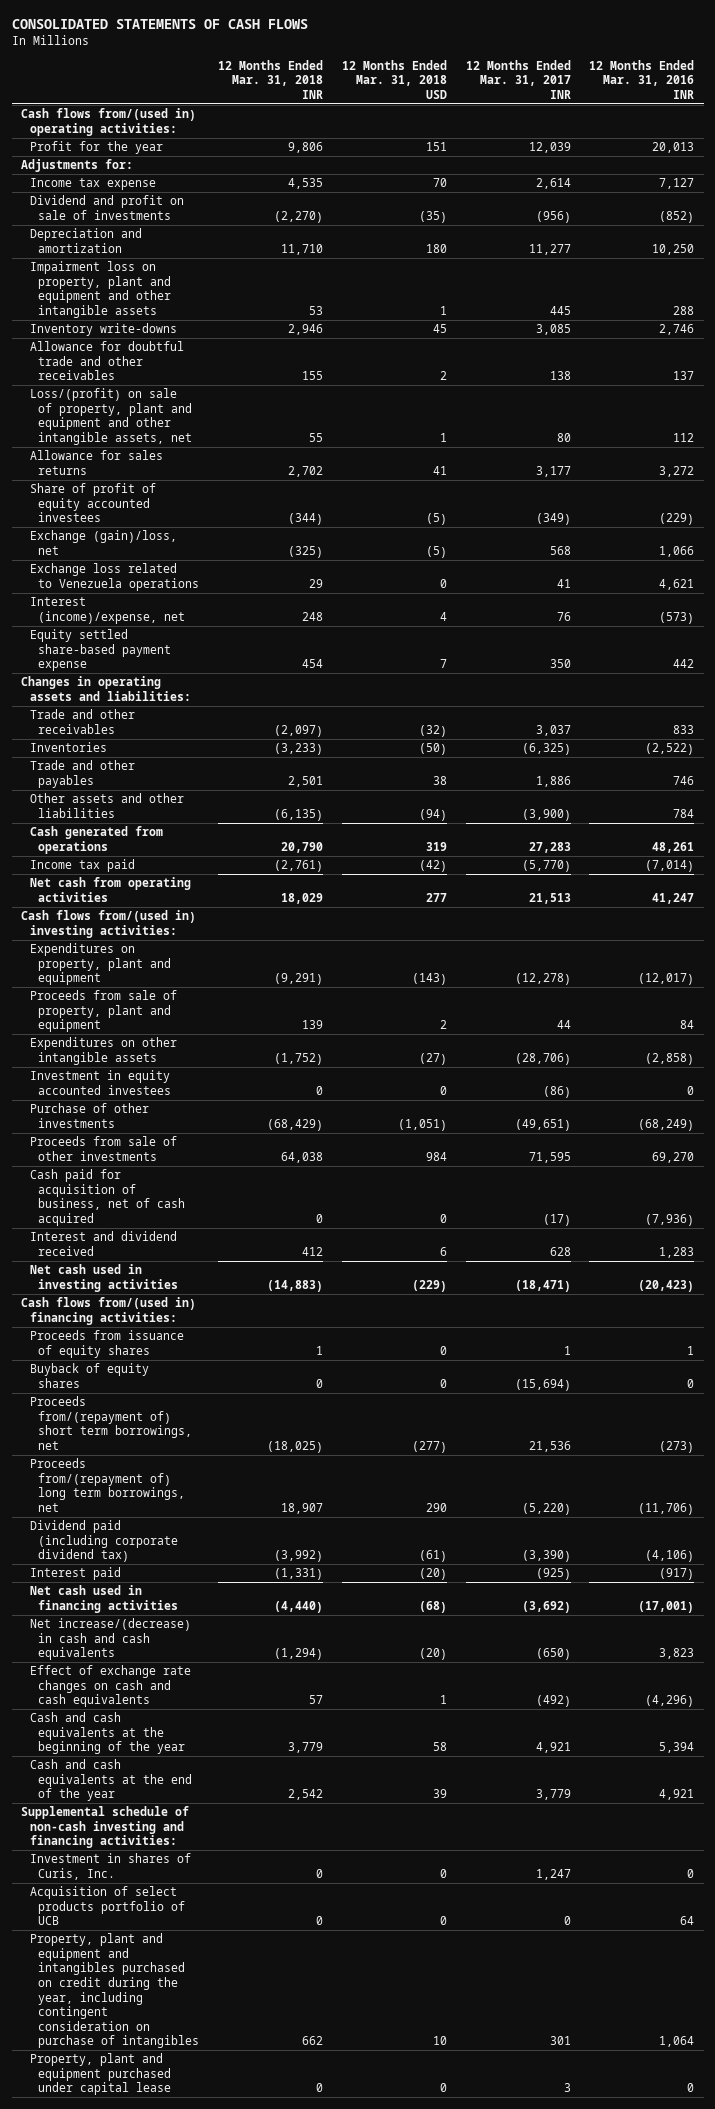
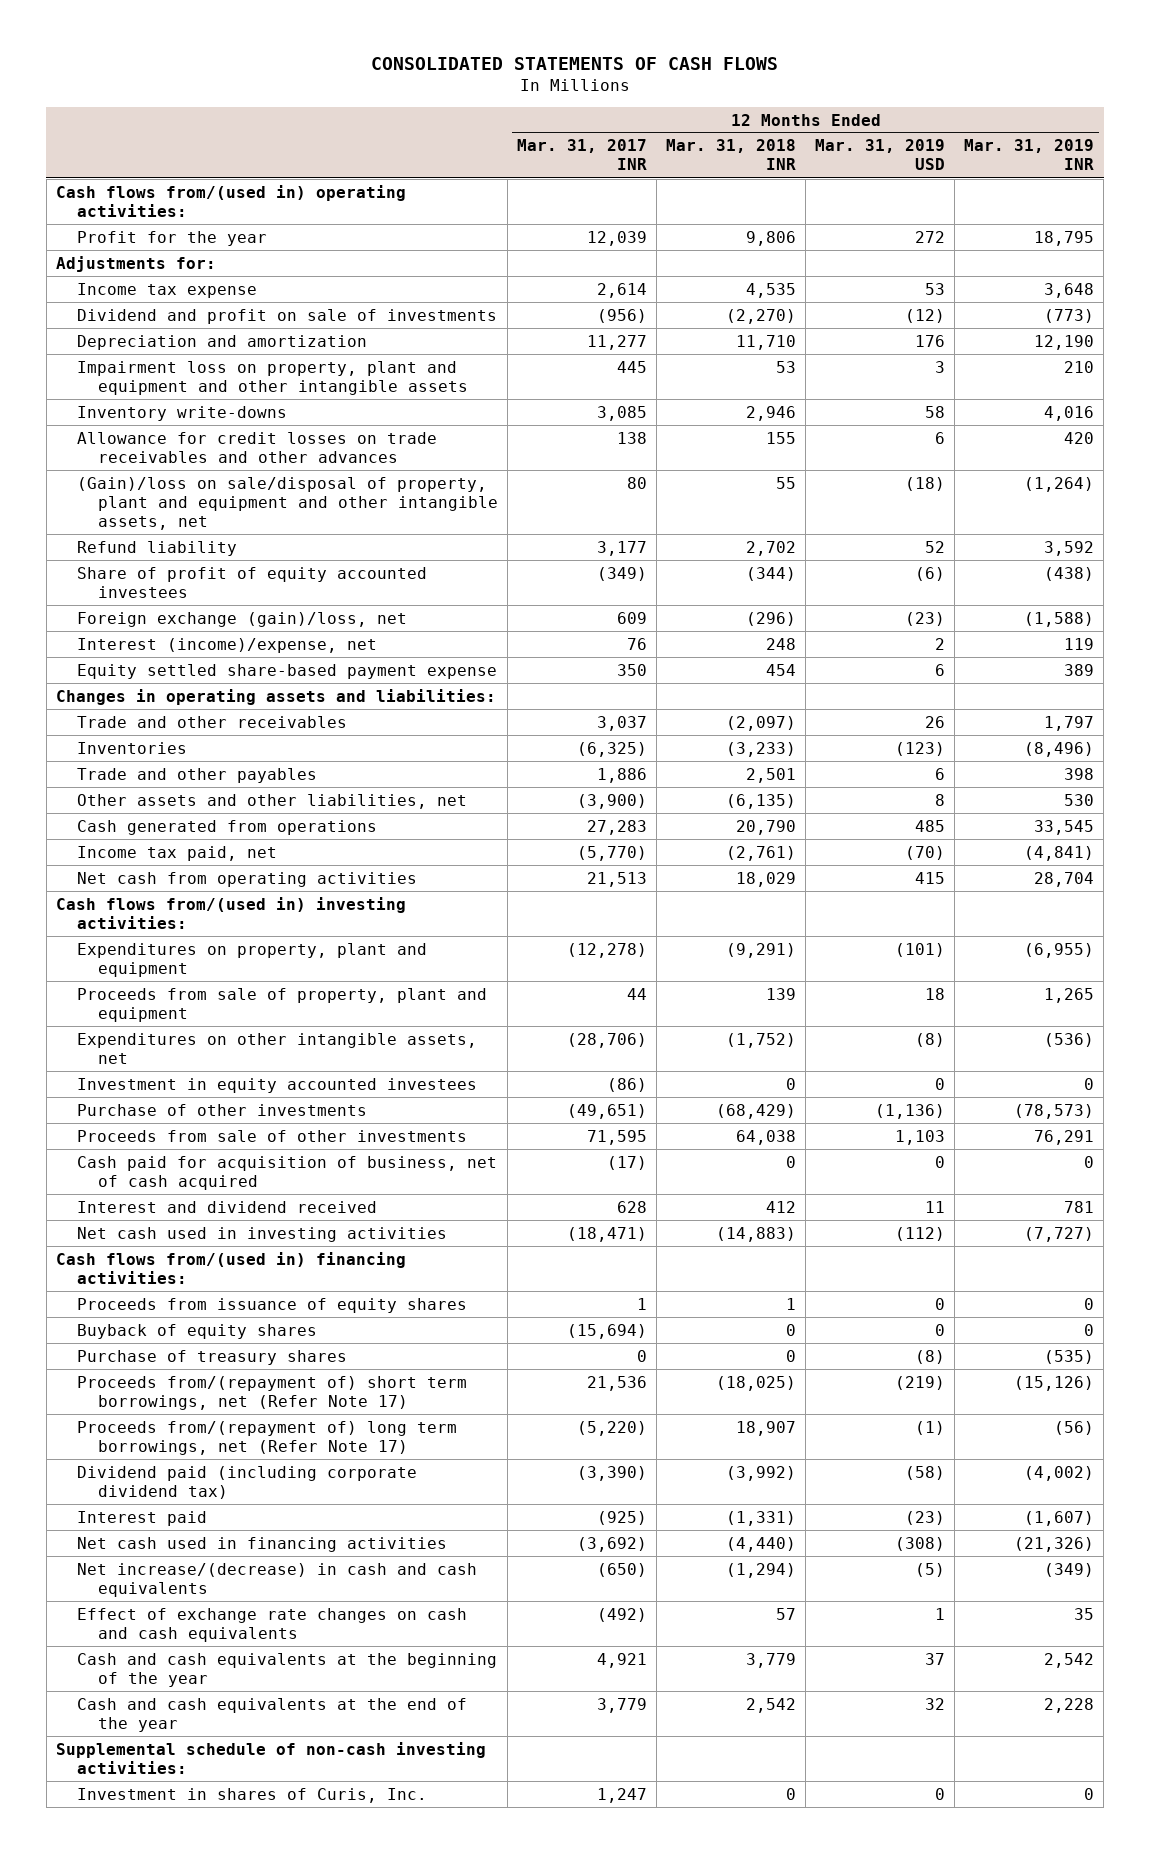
- | 12 Months Ended Mar. 31, 2018 INR | 12 Months Ended Mar. 31, 2018 USD | 12 Months Ended Mar. 31, 2017 INR | 12 Months Ended Mar. 31, 2016 INR
+ | 12 Months Ended Mar. 31, 2017 INR | 12 Months Ended Mar. 31, 2018 INR | 12 Months Ended Mar. 31, 2019 USD | 12 Months Ended Mar. 31, 2019 INR
- Allowance for doubtful trade and other receivables | 155 | 2 | 138 | 137
- Loss/(profit) on sale of property, plant and equipment and other intangible assets, net | 55 | 1 | 80 | 112
- Allowance for sales returns | 2,702 | 41 | 3,177 | 3,272
+ Allowance for credit losses on trade receivables and other advances | 138 | 155 | 6 | 420
+ (Gain)/loss on sale/disposal of property, plant and equipment and other intangible assets, net | 80 | 55 | (18) | (1,264)
+ Refund liability | 3,177 | 2,702 | 52 | 3,592
- Exchange (gain)/loss, net | (325) | (5) | 568 | 1,066
- Exchange loss related to Venezuela operations | 29 | 0 | 41 | 4,621
+ Foreign exchange (gain)/loss, net | 609 | (296) | (23) | (1,588)
- Other assets and other liabilities | (6,135) | (94) | (3,900) | 784
+ Other assets and other liabilities, net | (3,900) | (6,135) | 8 | 530
- Income tax paid | (2,761) | (42) | (5,770) | (7,014)
+ Income tax paid, net | (5,770) | (2,761) | (70) | (4,841)
- Expenditures on other intangible assets | (1,752) | (27) | (28,706) | (2,858)
+ Expenditures on other intangible assets, net | (28,706) | (1,752) | (8) | (536)
- Proceeds from/(repayment of) short term borrowings, net | (18,025) | (277) | 21,536 | (273)
- Proceeds from/(repayment of) long term borrowings, net | 18,907 | 290 | (5,220) | (11,706)
+ Purchase of treasury shares | 0 | 0 | (8) | (535)
+ Proceeds from/(repayment of) short term borrowings, net (Refer Note 17) | 21,536 | (18,025) | (219) | (15,126)
+ Proceeds from/(repayment of) long term borrowings, net (Refer Note 17) | (5,220) | 18,907 | (1) | (56)
- Supplemental schedule of non-cash investing and financing activities:
+ Supplemental schedule of non-cash investing activities:
- Acquisition of select products portfolio of UCB | 0 | 0 | 0 | 64
- Property, plant and equipment and intangibles purchased on credit during the year, including contingent consideration on purchase of intangibles | 662 | 10 | 301 | 1,064
- Property, plant and equipment purchased under capital lease | 0 | 0 | 3 | 0

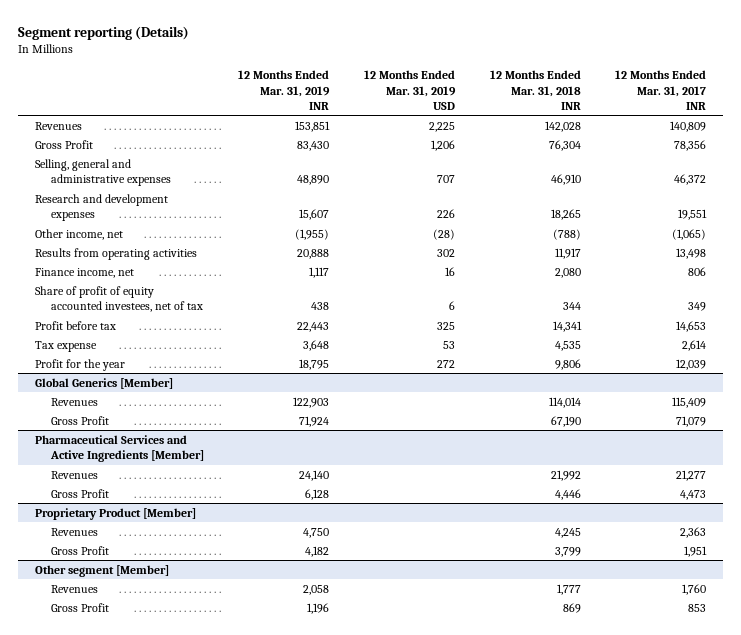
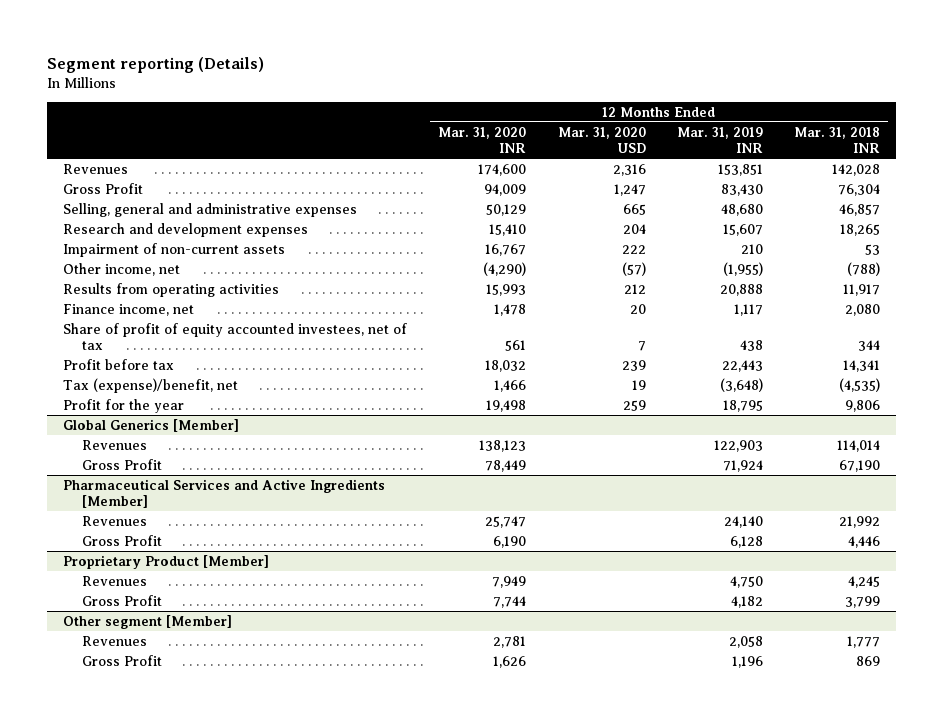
- | 12 Months Ended Mar. 31, 2019 INR | 12 Months Ended Mar. 31, 2019 USD | 12 Months Ended Mar. 31, 2018 INR | 12 Months Ended Mar. 31, 2017 INR
+ | 12 Months Ended Mar. 31, 2020 INR | 12 Months Ended Mar. 31, 2020 USD | 12 Months Ended Mar. 31, 2019 INR | 12 Months Ended Mar. 31, 2018 INR
- Selling, general and administrative expenses | 48,890 | 707 | 46,910 | 46,372
+ Selling, general and administrative expenses | 50,129 | 665 | 48,680 | 46,857
+ Impairment of non-current assets | 16,767 | 222 | 210 | 53
- Tax expense | 3,648 | 53 | 4,535 | 2,614
+ Tax (expense)/benefit, net | 1,466 | 19 | (3,648) | (4,535)

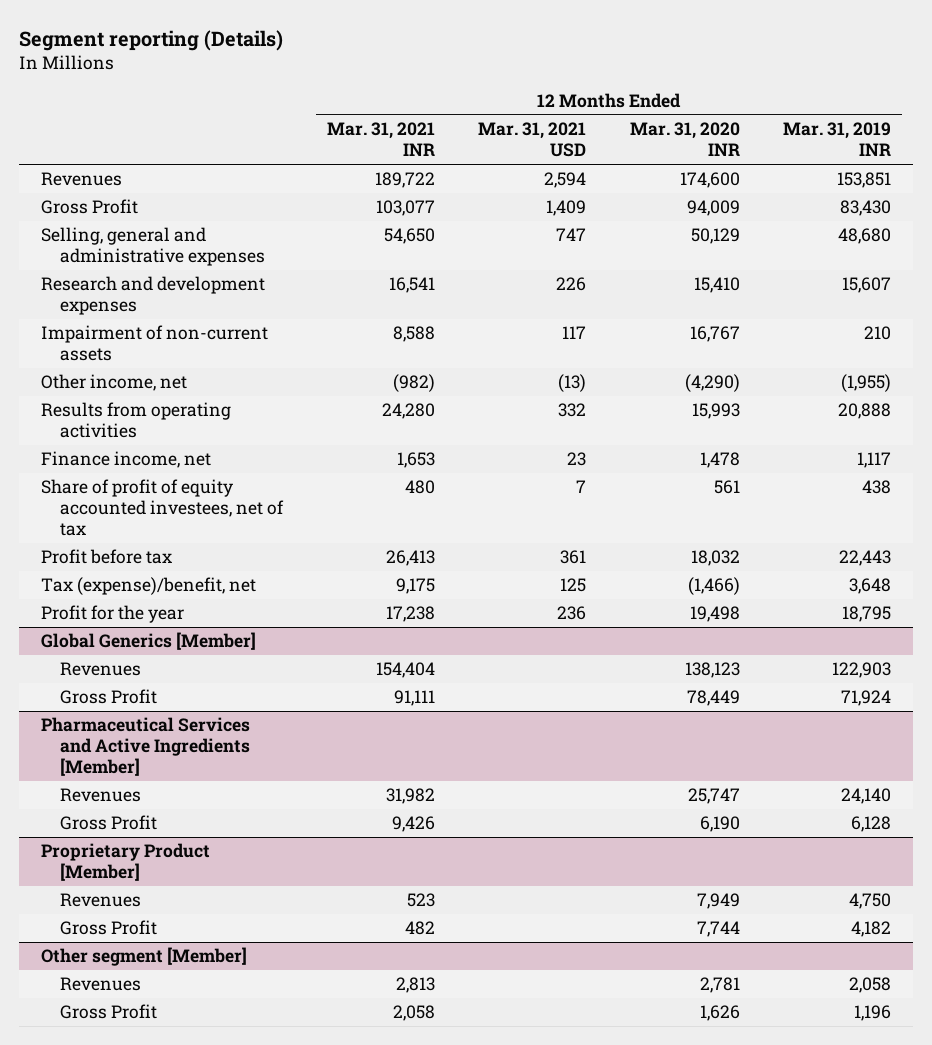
- | 12 Months Ended Mar. 31, 2020 INR | 12 Months Ended Mar. 31, 2020 USD | 12 Months Ended Mar. 31, 2019 INR | 12 Months Ended Mar. 31, 2018 INR
+ | 12 Months Ended Mar. 31, 2021 INR | 12 Months Ended Mar. 31, 2021 USD | 12 Months Ended Mar. 31, 2020 INR | 12 Months Ended Mar. 31, 2019 INR
- Tax (expense)/benefit, net | 1,466 | 19 | (3,648) | (4,535)
+ Tax (expense)/benefit, net | 9,175 | 125 | (1,466) | 3,648

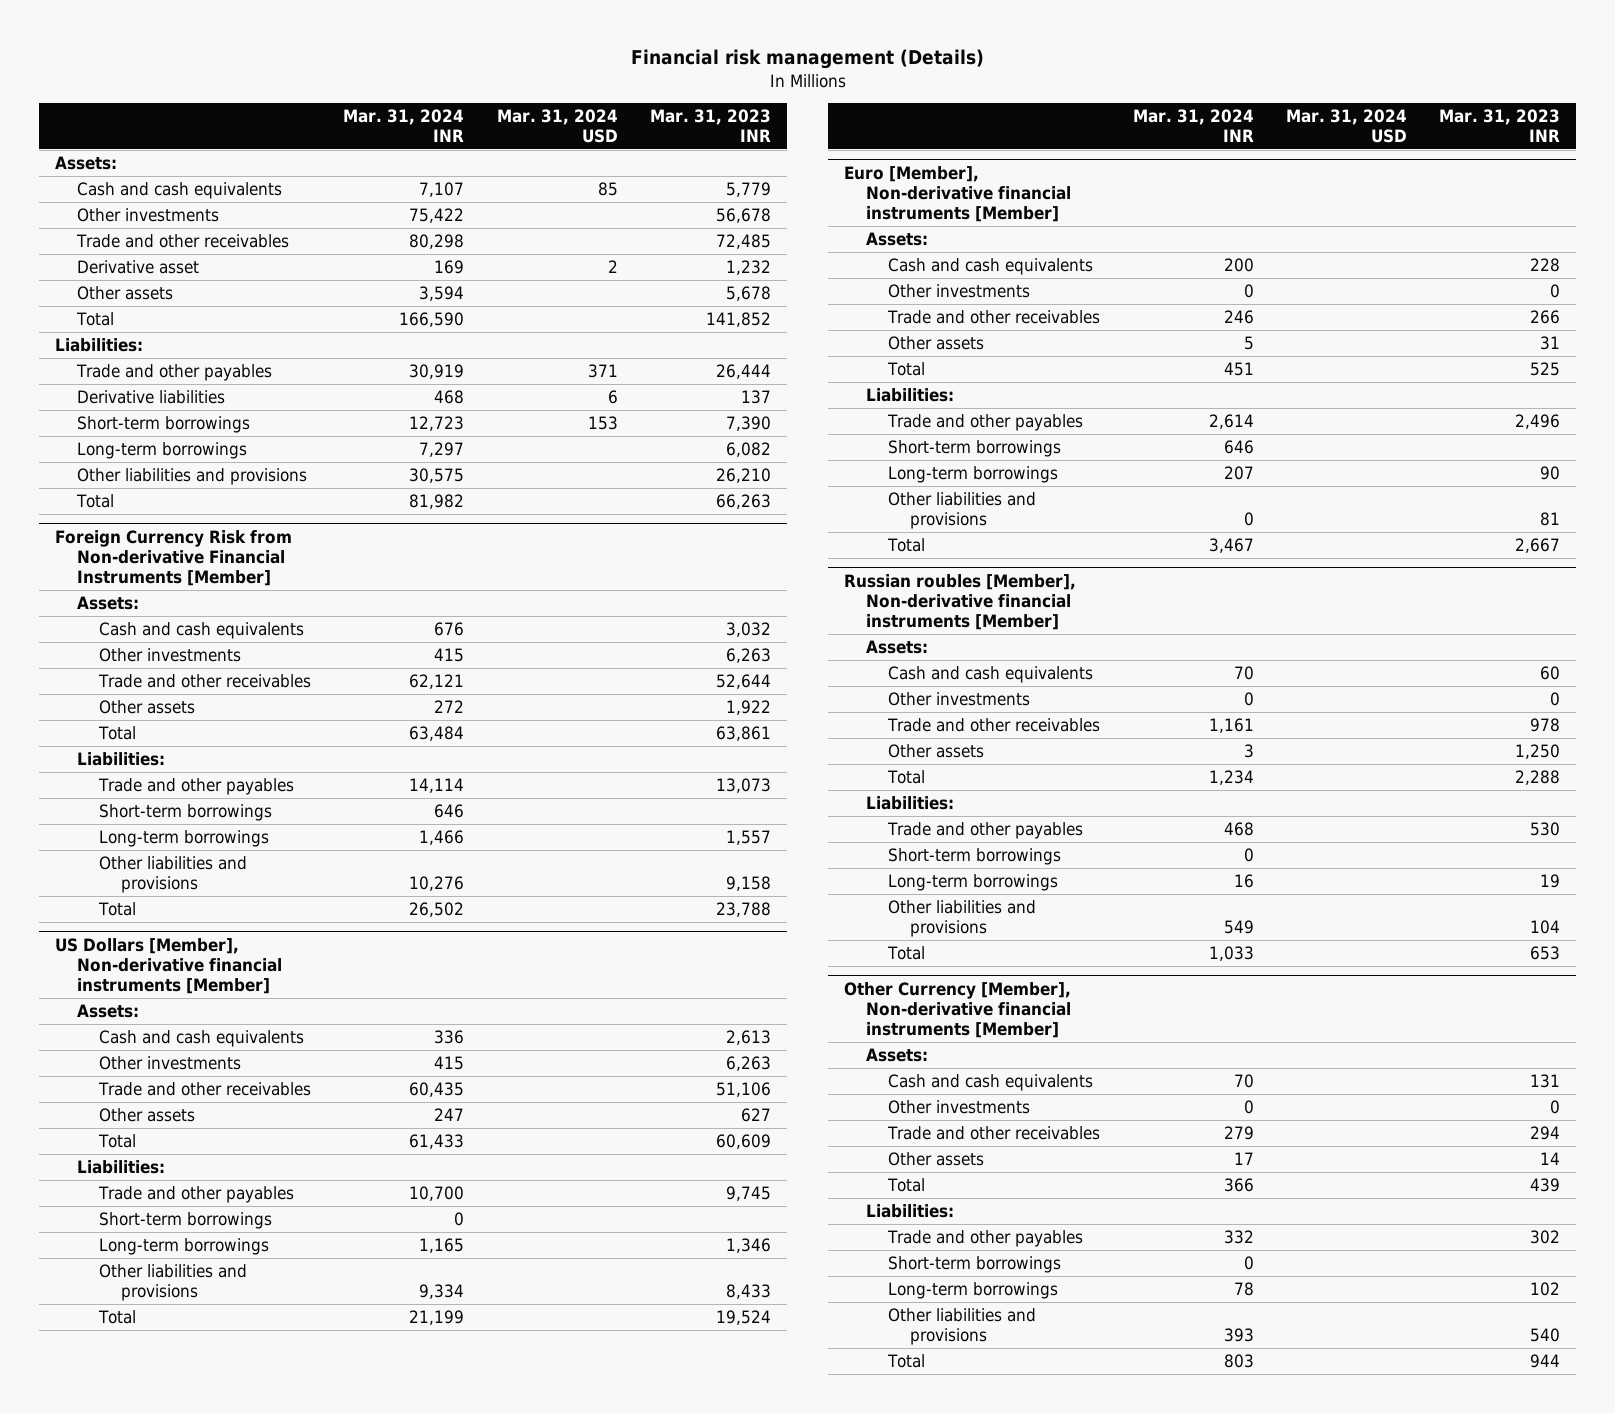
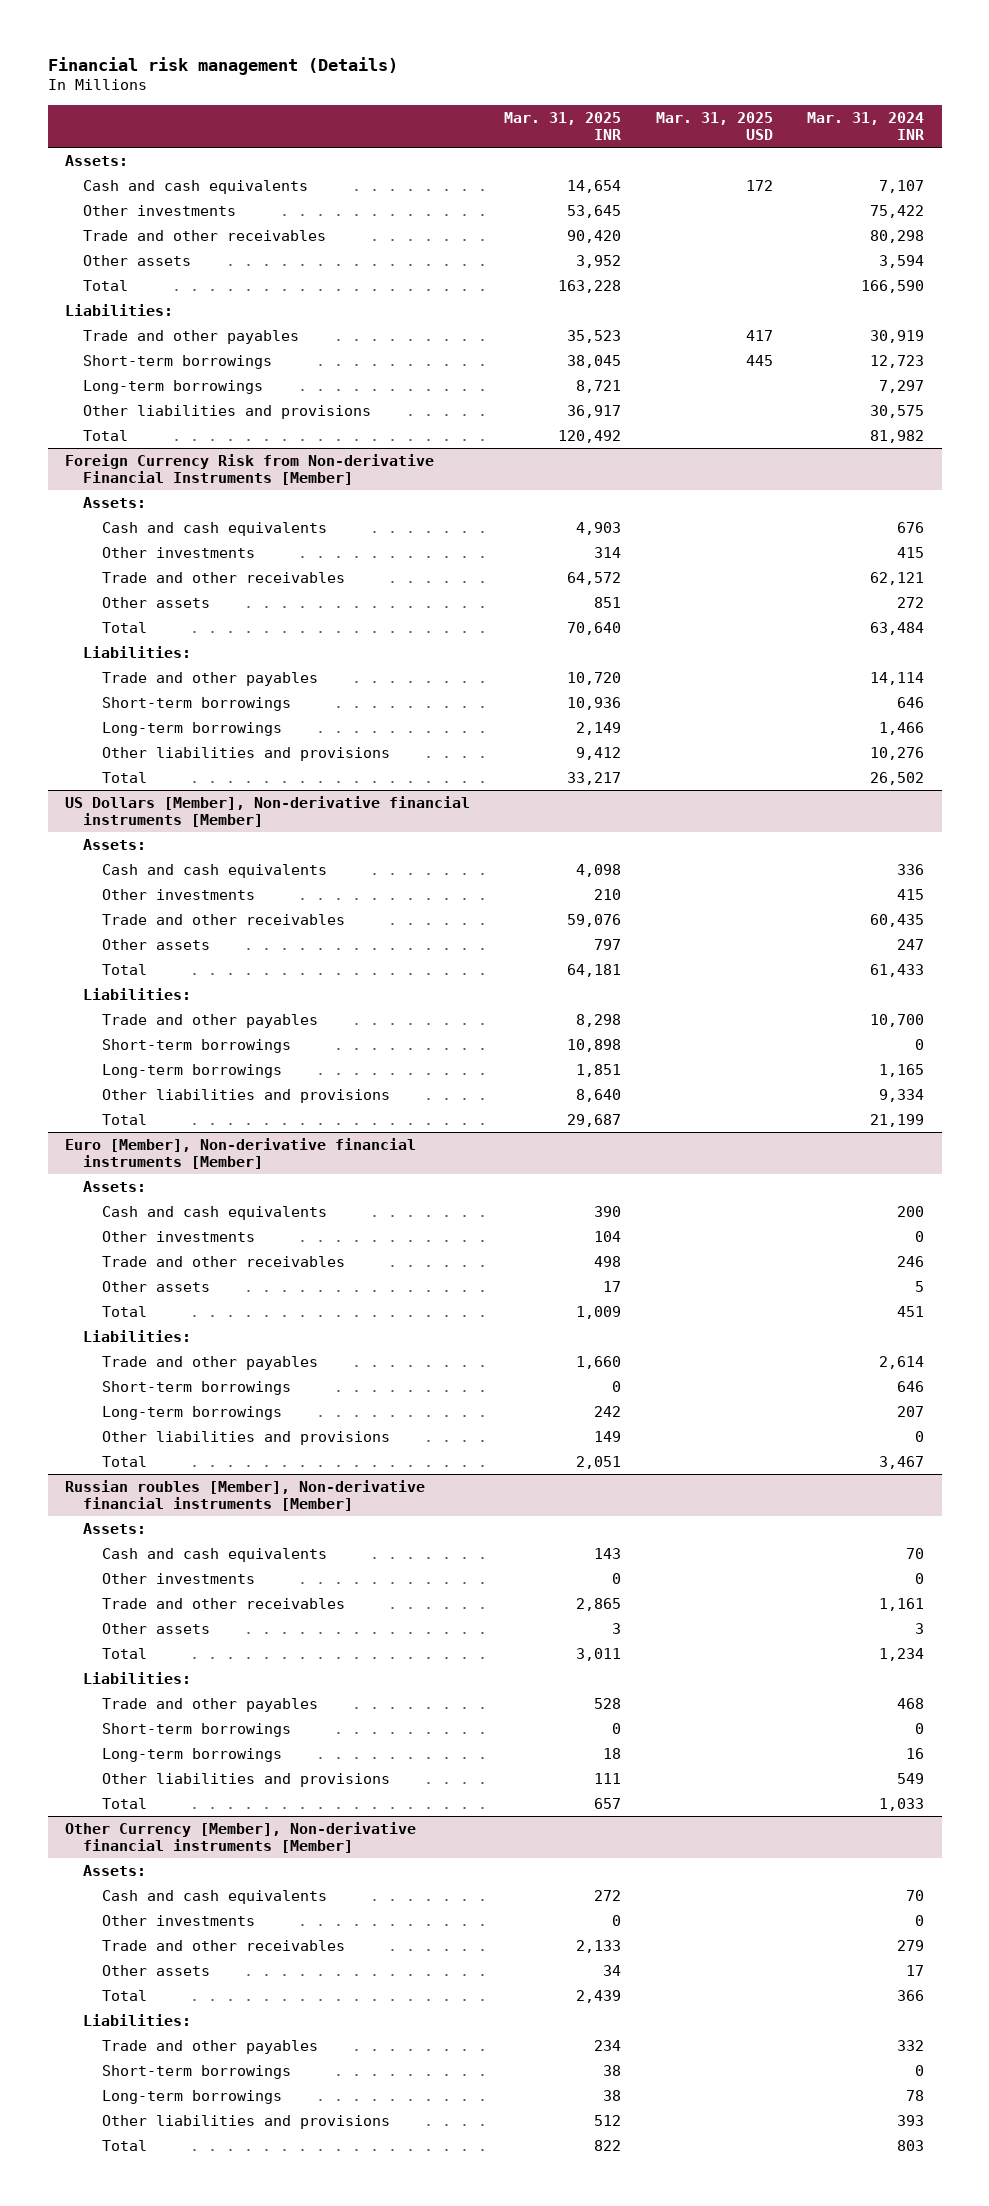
- | Mar. 31, 2024 INR | Mar. 31, 2024 USD | Mar. 31, 2023 INR
+ | Mar. 31, 2025 INR | Mar. 31, 2025 USD | Mar. 31, 2024 INR
- Derivative asset | 169 | 2 | 1,232
- Derivative liabilities | 468 | 6 | 137

